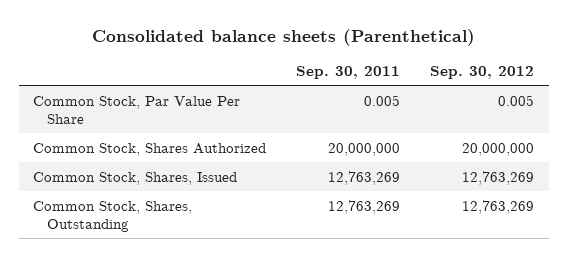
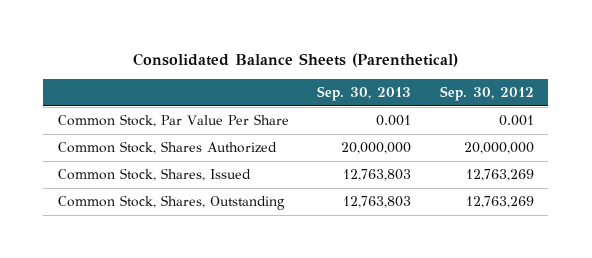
- Consolidated balance sheets (Parenthetical)
+ Consolidated Balance Sheets (Parenthetical)
- | Sep. 30, 2011 | Sep. 30, 2012
+ | Sep. 30, 2013 | Sep. 30, 2012
- Common Stock, Par Value Per Share | 0.005 | 0.005
+ Common Stock, Par Value Per Share | 0.001 | 0.001

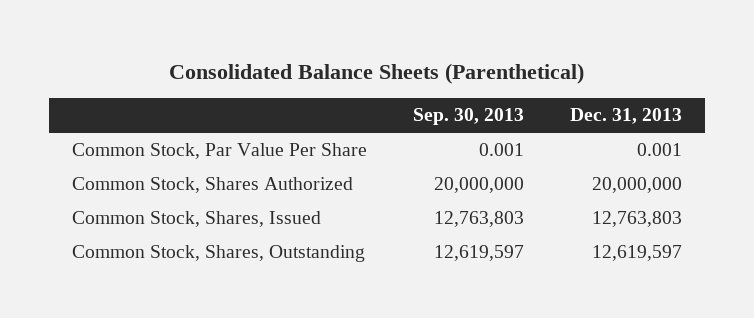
- | Sep. 30, 2013 | Sep. 30, 2012
+ | Sep. 30, 2013 | Dec. 31, 2013
- Common Stock, Shares, Outstanding | 12,763,803 | 12,763,269
+ Common Stock, Shares, Outstanding | 12,619,597 | 12,619,597

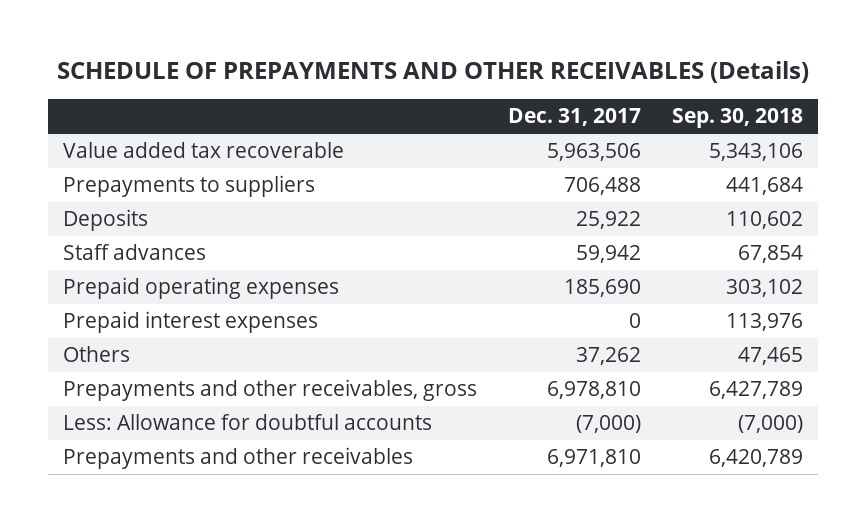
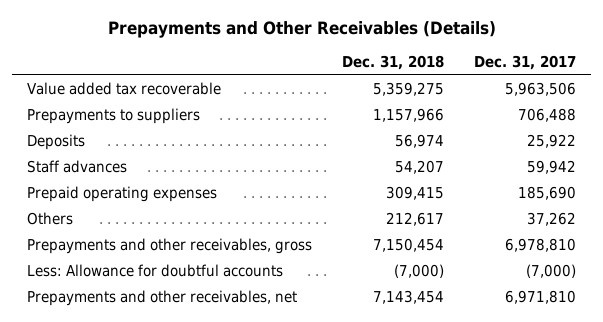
- SCHEDULE OF PREPAYMENTS AND OTHER RECEIVABLES (Details)
+ Prepayments and Other Receivables (Details)
- | Dec. 31, 2017 | Sep. 30, 2018
+ | Dec. 31, 2018 | Dec. 31, 2017
- Prepaid interest expenses | 0 | 113,976
- Prepayments and other receivables | 6,971,810 | 6,420,789
+ Prepayments and other receivables, net | 7,143,454 | 6,971,810

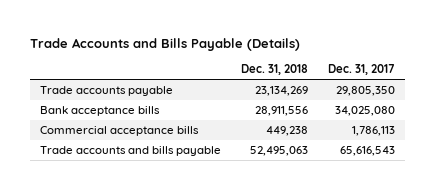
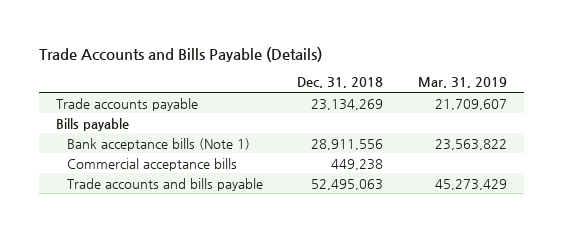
- | Dec. 31, 2018 | Dec. 31, 2017
+ | Dec. 31, 2018 | Mar. 31, 2019
- Bank acceptance bills | 28,911,556 | 34,025,080
+ Bills payable
+ Bank acceptance bills (Note 1) | 28,911,556 | 23,563,822

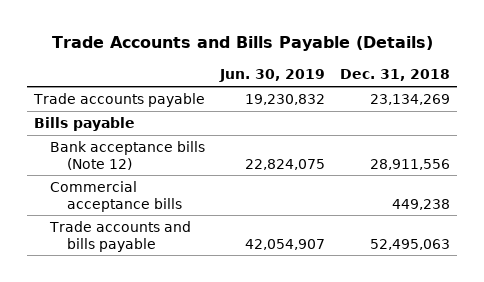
- | Dec. 31, 2018 | Mar. 31, 2019
+ | Jun. 30, 2019 | Dec. 31, 2018
- Bank acceptance bills (Note 1) | 28,911,556 | 23,563,822
+ Bank acceptance bills (Note 12) | 22,824,075 | 28,911,556

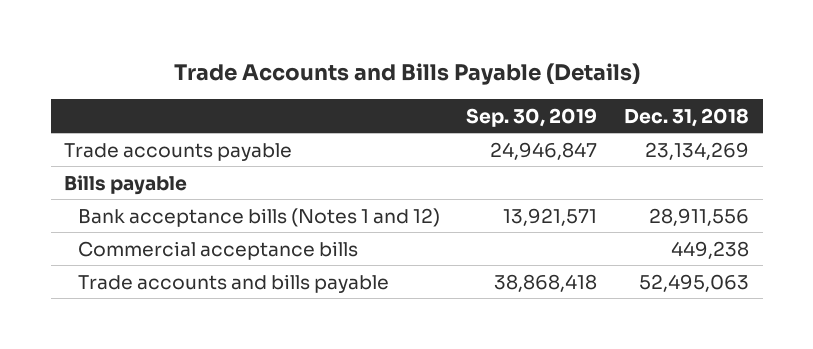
- | Jun. 30, 2019 | Dec. 31, 2018
+ | Sep. 30, 2019 | Dec. 31, 2018
- Bank acceptance bills (Note 12) | 22,824,075 | 28,911,556
+ Bank acceptance bills (Notes 1 and 12) | 13,921,571 | 28,911,556

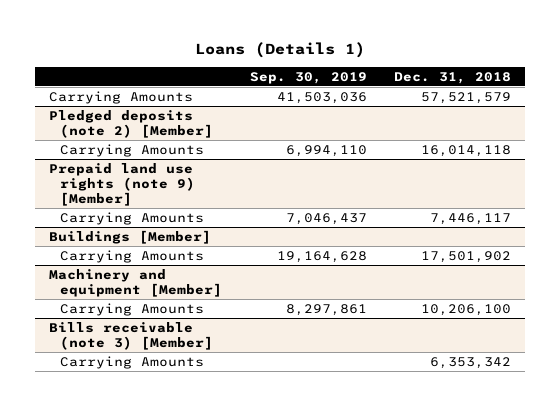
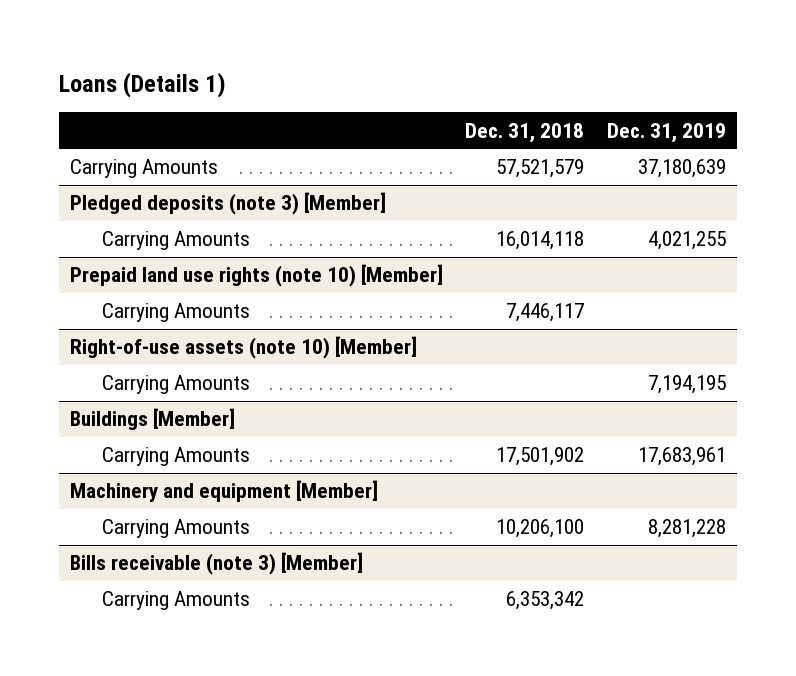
- | Sep. 30, 2019 | Dec. 31, 2018
+ | Dec. 31, 2018 | Dec. 31, 2019
- Pledged deposits (note 2) [Member]
+ Pledged deposits (note 3) [Member]
- Prepaid land use rights (note 9) [Member]
+ Prepaid land use rights (note 10) [Member]
+ Right-of-use assets (note 10) [Member]
+ Carrying Amounts | | 7,194,195

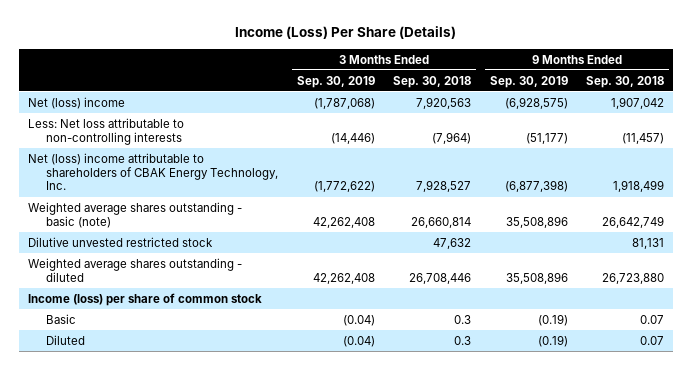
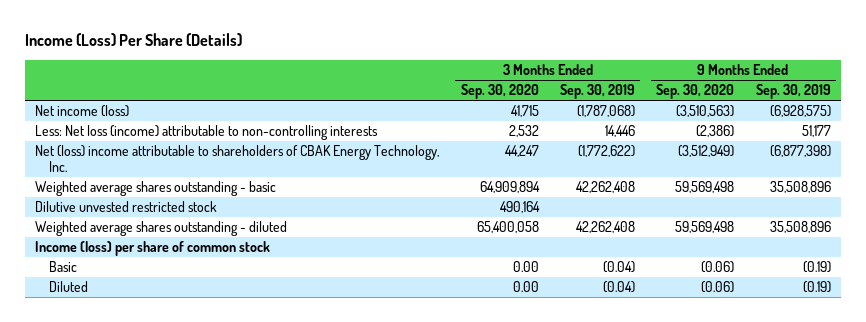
- | 3 Months Ended Sep. 30, 2019 | 3 Months Ended Sep. 30, 2018 | 9 Months Ended Sep. 30, 2019 | 9 Months Ended Sep. 30, 2018
+ | 3 Months Ended Sep. 30, 2020 | 3 Months Ended Sep. 30, 2019 | 9 Months Ended Sep. 30, 2020 | 9 Months Ended Sep. 30, 2019
- Net (loss) income | (1,787,068) | 7,920,563 | (6,928,575) | 1,907,042
- Less: Net loss attributable to non-controlling interests | (14,446) | (7,964) | (51,177) | (11,457)
+ Net income (loss) | 41,715 | (1,787,068) | (3,510,563) | (6,928,575)
+ Less: Net loss (income) attributable to non-controlling interests | 2,532 | 14,446 | (2,386) | 51,177
- Weighted average shares outstanding - basic (note) | 42,262,408 | 26,660,814 | 35,508,896 | 26,642,749
+ Weighted average shares outstanding - basic | 64,909,894 | 42,262,408 | 59,569,498 | 35,508,896

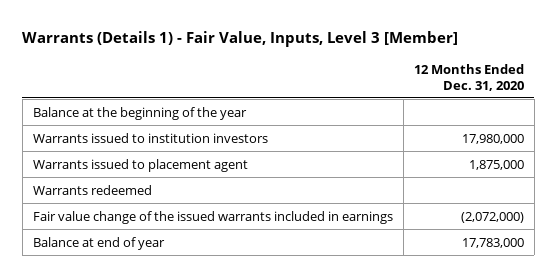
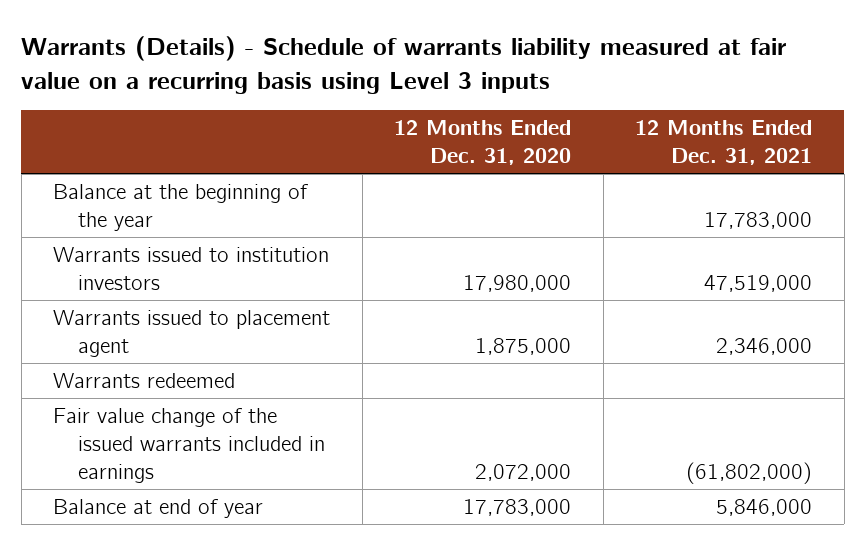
- Warrants (Details 1) - Fair Value, Inputs, Level 3 [Member]
+ Warrants (Details) - Schedule of warrants liability measured at fair value on a recurring basis using Level 3 inputs
- | 12 Months Ended Dec. 31, 2020
+ | 12 Months Ended Dec. 31, 2020 | 12 Months Ended Dec. 31, 2021
- Fair value change of the issued warrants included in earnings | (2,072,000)
+ Fair value change of the issued warrants included in earnings | 2,072,000 | (61,802,000)

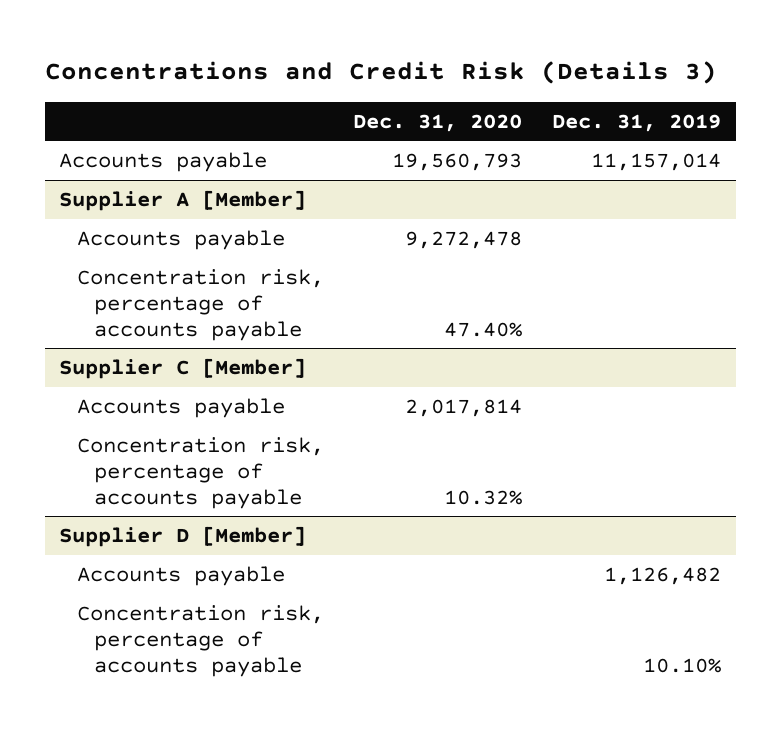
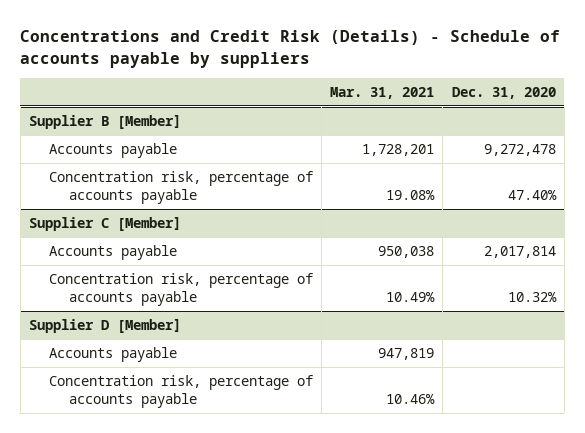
- Concentrations and Credit Risk (Details 3)
+ Concentrations and Credit Risk (Details) - Schedule of accounts payable by suppliers
- | Dec. 31, 2020 | Dec. 31, 2019
+ | Mar. 31, 2021 | Dec. 31, 2020
- Accounts payable | 19,560,793 | 11,157,014
- Supplier A [Member]
+ Supplier B [Member]

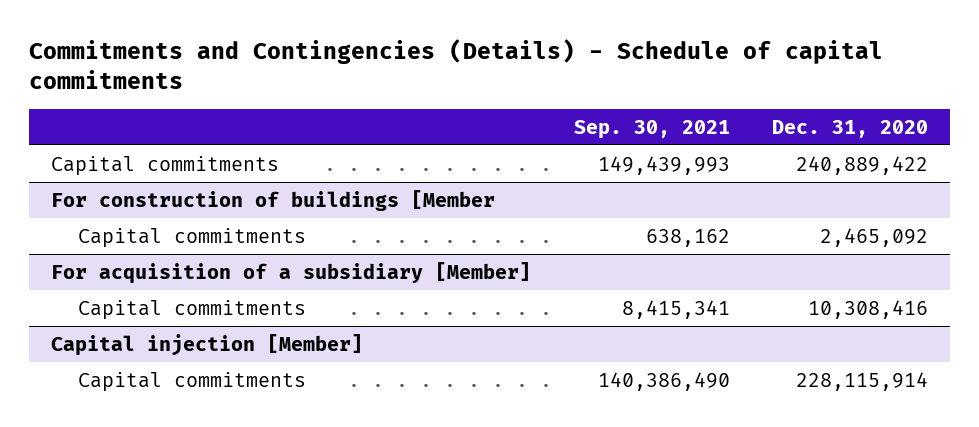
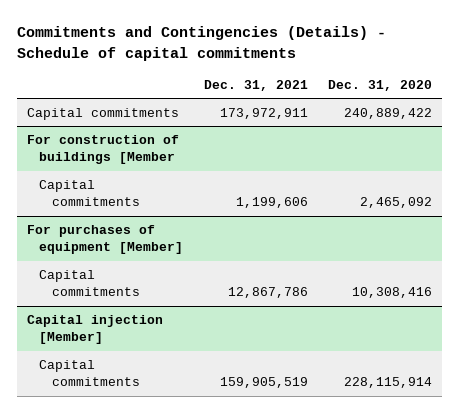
- | Sep. 30, 2021 | Dec. 31, 2020
+ | Dec. 31, 2021 | Dec. 31, 2020
- For acquisition of a subsidiary [Member]
+ For purchases of equipment [Member]

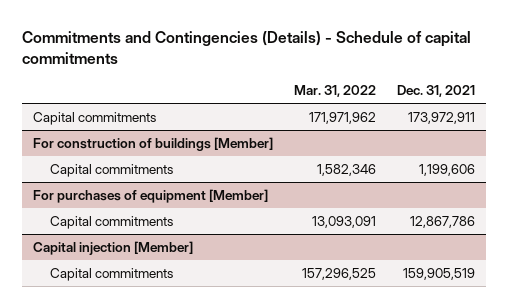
- | Dec. 31, 2021 | Dec. 31, 2020
+ | Mar. 31, 2022 | Dec. 31, 2021
- For construction of buildings [Member
+ For construction of buildings [Member]

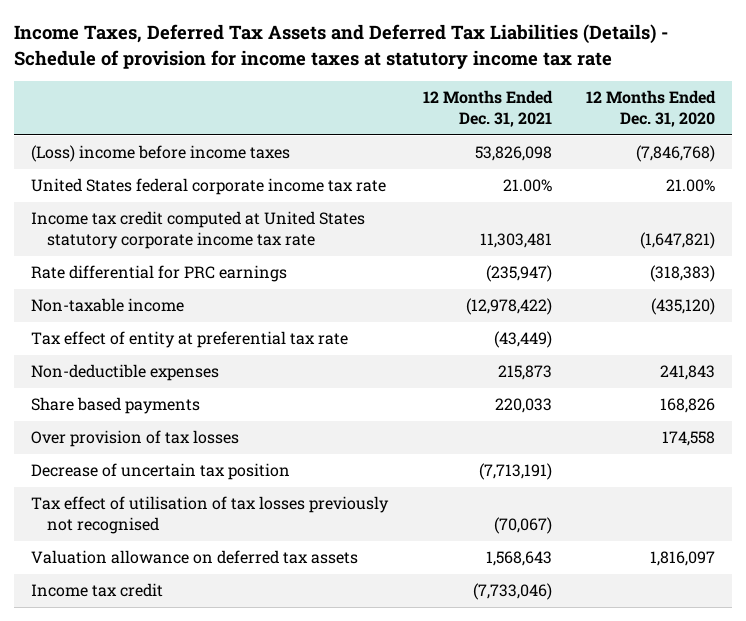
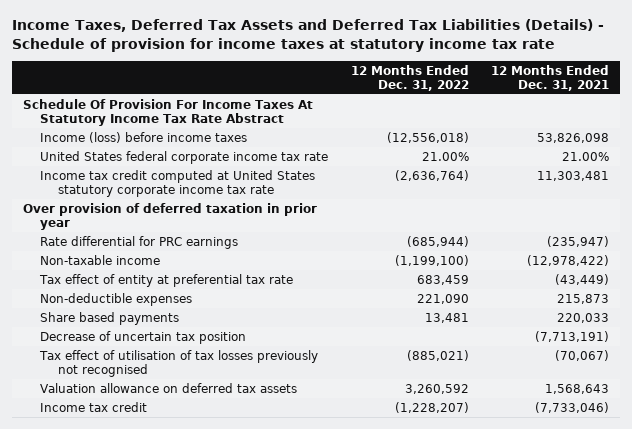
- | 12 Months Ended Dec. 31, 2021 | 12 Months Ended Dec. 31, 2020
+ | 12 Months Ended Dec. 31, 2022 | 12 Months Ended Dec. 31, 2021
- (Loss) income before income taxes | 53,826,098 | (7,846,768)
+ Schedule Of Provision For Income Taxes At Statutory Income Tax Rate Abstract
+ Income (loss) before income taxes | (12,556,018) | 53,826,098
+ Over provision of deferred taxation in prior year
- Over provision of tax losses | | 174,558

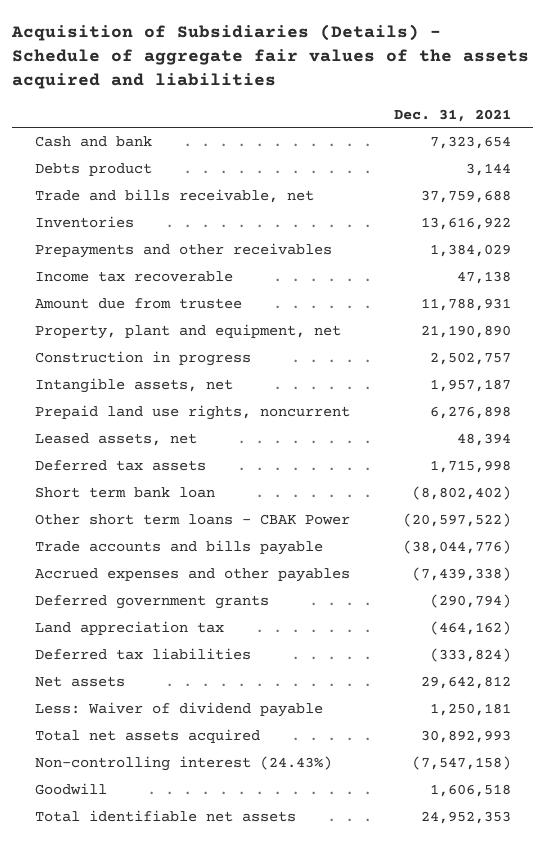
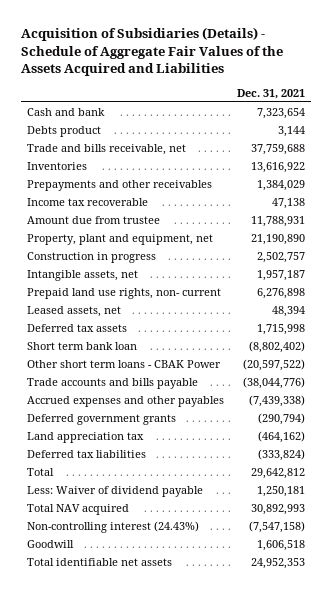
- Acquisition of Subsidiaries (Details) - Schedule of aggregate fair values of the assets acquired and liabilities
+ Acquisition of Subsidiaries (Details) - Schedule of Aggregate Fair Values of the Assets Acquired and Liabilities
- Prepaid land use rights, noncurrent | 6,276,898
+ Prepaid land use rights, non- current | 6,276,898
- Net assets | 29,642,812
+ Total | 29,642,812
- Total net assets acquired | 30,892,993
+ Total NAV acquired | 30,892,993

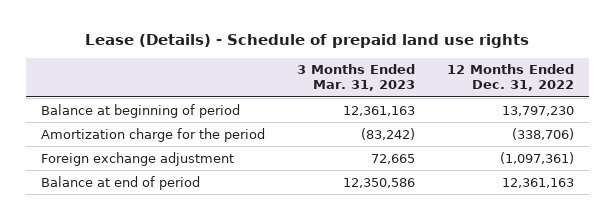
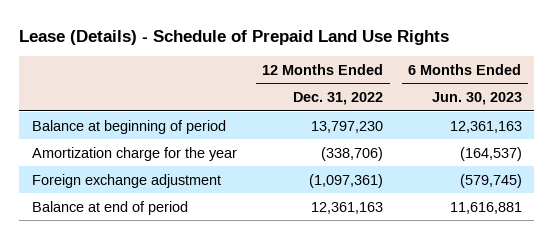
- Lease (Details) - Schedule of prepaid land use rights
+ Lease (Details) - Schedule of Prepaid Land Use Rights
- | 3 Months Ended Mar. 31, 2023 | 12 Months Ended Dec. 31, 2022
+ | 12 Months Ended Dec. 31, 2022 | 6 Months Ended Jun. 30, 2023
- Amortization charge for the period | (83,242) | (338,706)
+ Amortization charge for the year | (338,706) | (164,537)

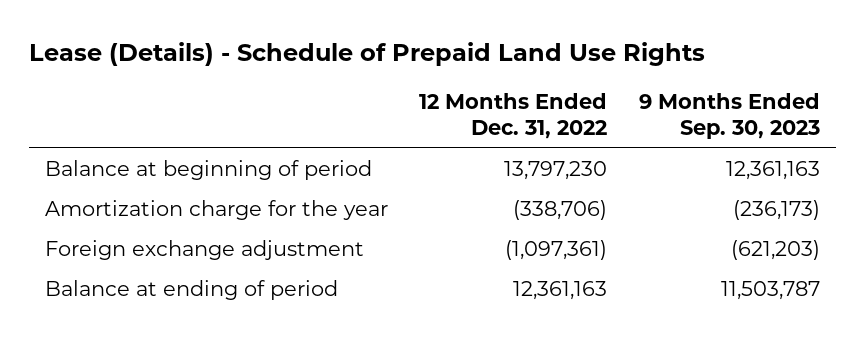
- | 12 Months Ended Dec. 31, 2022 | 6 Months Ended Jun. 30, 2023
+ | 12 Months Ended Dec. 31, 2022 | 9 Months Ended Sep. 30, 2023
- Balance at end of period | 12,361,163 | 11,616,881
+ Balance at ending of period | 12,361,163 | 11,503,787

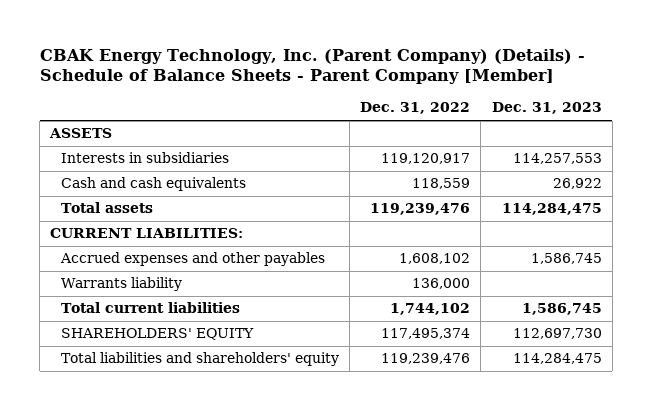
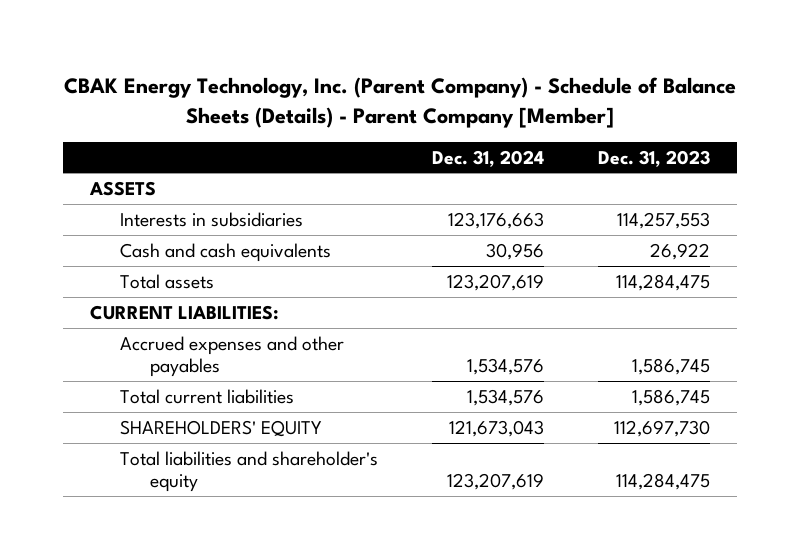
- CBAK Energy Technology, Inc. (Parent Company) (Details) - Schedule of Balance Sheets - Parent Company [Member]
+ CBAK Energy Technology, Inc. (Parent Company) - Schedule of Balance Sheets (Details) - Parent Company [Member]
- | Dec. 31, 2022 | Dec. 31, 2023
+ | Dec. 31, 2024 | Dec. 31, 2023
- Warrants liability | 136,000 |
- Total liabilities and shareholders' equity | 119,239,476 | 114,284,475
+ Total liabilities and shareholder's equity | 123,207,619 | 114,284,475

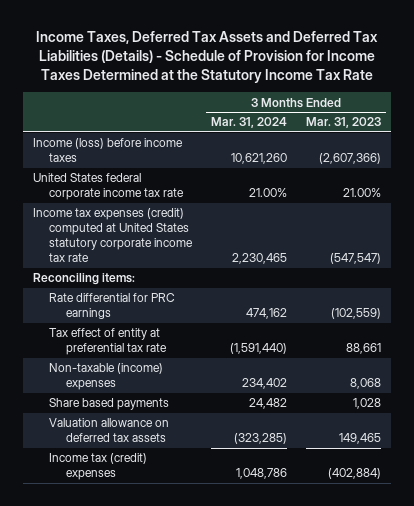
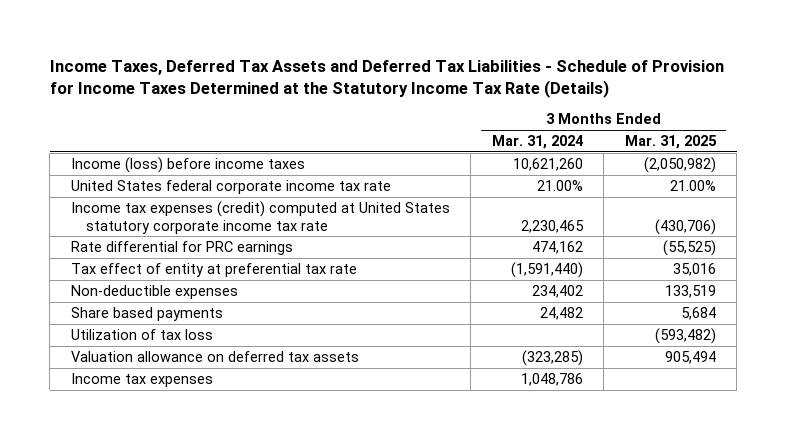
- Income Taxes, Deferred Tax Assets and Deferred Tax Liabilities (Details) - Schedule of Provision for Income Taxes Determined at the Statutory Income Tax Rate
+ Income Taxes, Deferred Tax Assets and Deferred Tax Liabilities - Schedule of Provision for Income Taxes Determined at the Statutory Income Tax Rate (Details)
- | 3 Months Ended Mar. 31, 2024 | 3 Months Ended Mar. 31, 2023
+ | 3 Months Ended Mar. 31, 2024 | 3 Months Ended Mar. 31, 2025
- Reconciling items:
- Non-taxable (income) expenses | 234,402 | 8,068
+ Non-deductible expenses | 234,402 | 133,519
+ Utilization of tax loss | | (593,482)
- Income tax (credit) expenses | 1,048,786 | (402,884)
+ Income tax expenses | 1,048,786 |

